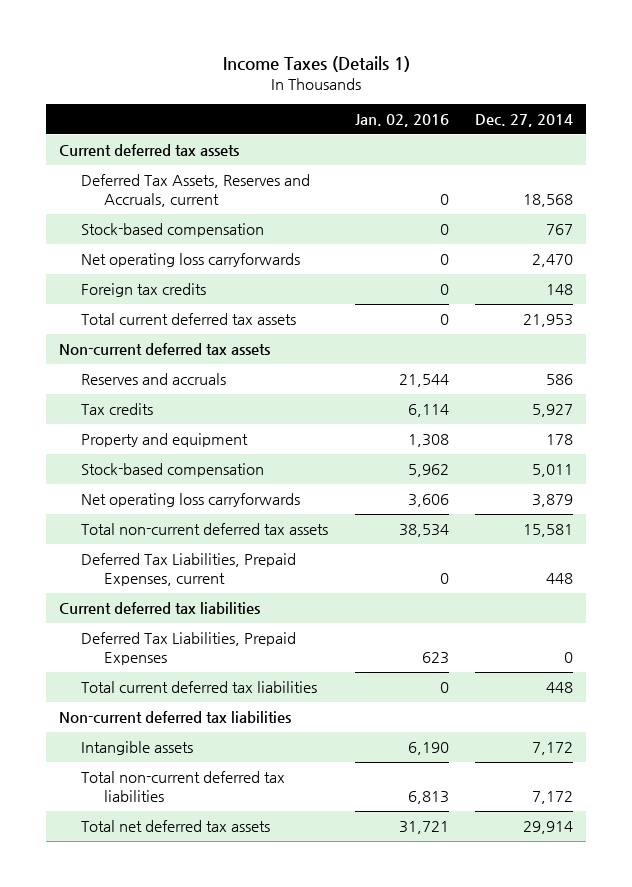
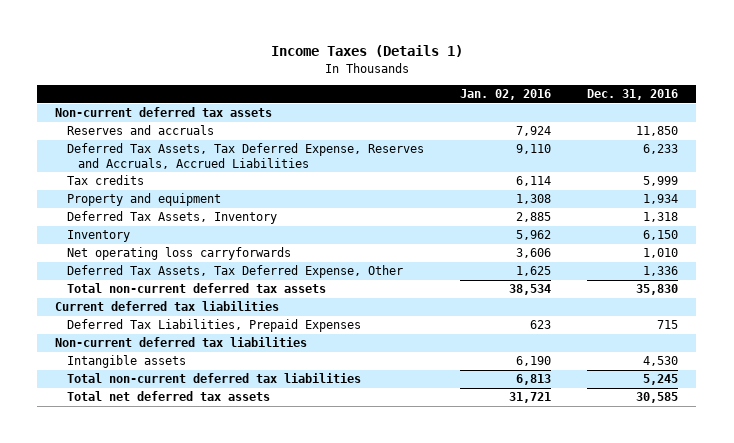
- | Jan. 02, 2016 | Dec. 27, 2014
+ | Jan. 02, 2016 | Dec. 31, 2016
- Current deferred tax assets
- Deferred Tax Assets, Reserves and Accruals, current | 0 | 18,568
- Stock-based compensation | 0 | 767
- Net operating loss carryforwards | 0 | 2,470
- Foreign tax credits | 0 | 148
- Total current deferred tax assets | 0 | 21,953
- Reserves and accruals | 21,544 | 586
+ Reserves and accruals | 7,924 | 11,850
+ Deferred Tax Assets, Tax Deferred Expense, Reserves and Accruals, Accrued Liabilities | 9,110 | 6,233
- Stock-based compensation | 5,962 | 5,011
+ Deferred Tax Assets, Inventory | 2,885 | 1,318
+ Inventory | 5,962 | 6,150
+ Deferred Tax Assets, Tax Deferred Expense, Other | 1,625 | 1,336
- Deferred Tax Liabilities, Prepaid Expenses, current | 0 | 448
- Total current deferred tax liabilities | 0 | 448

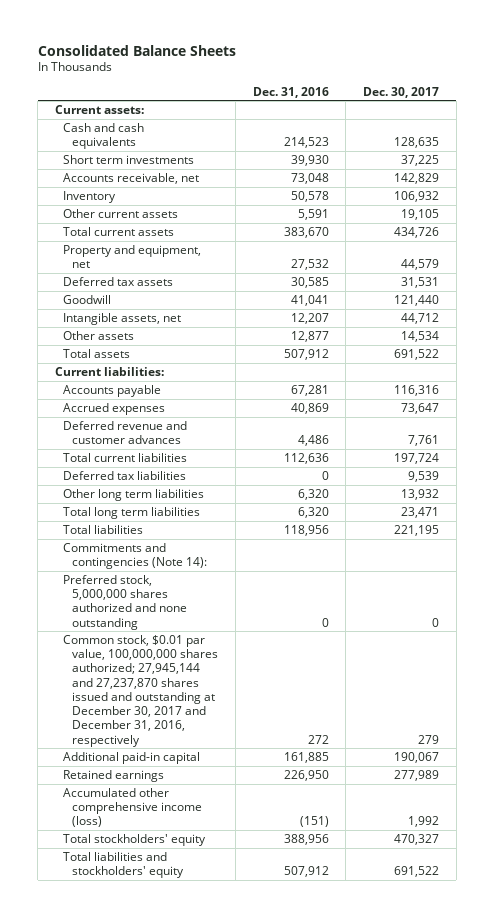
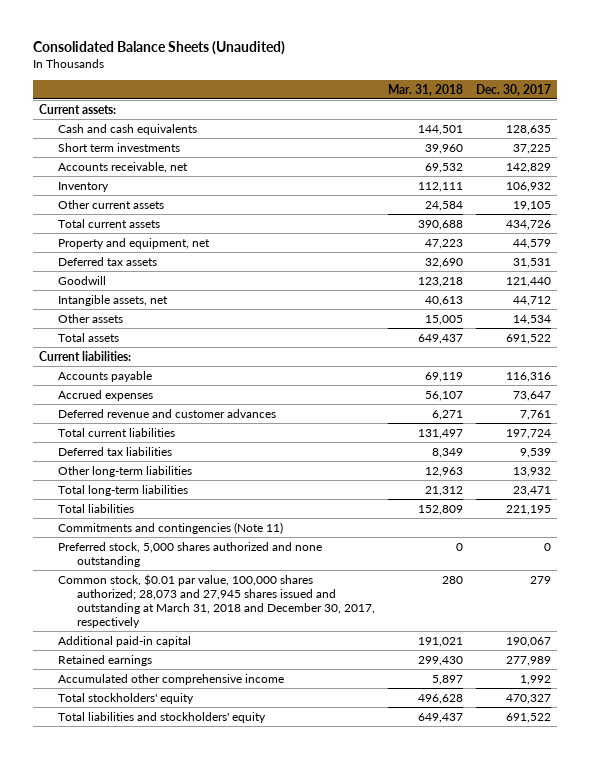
- Consolidated Balance Sheets
+ Consolidated Balance Sheets (Unaudited)
- | Dec. 31, 2016 | Dec. 30, 2017
+ | Mar. 31, 2018 | Dec. 30, 2017
- Other long term liabilities | 6,320 | 13,932
- Total long term liabilities | 6,320 | 23,471
+ Other long-term liabilities | 12,963 | 13,932
+ Total long-term liabilities | 21,312 | 23,471
- Commitments and contingencies (Note 14):
- Preferred stock, 5,000,000 shares authorized and none outstanding | 0 | 0
- Common stock, $0.01 par value, 100,000,000 shares authorized; 27,945,144 and 27,237,870 shares issued and outstanding at December 30, 2017 and December 31, 2016, respectively | 272 | 279
+ Commitments and contingencies (Note 11)
+ Preferred stock, 5,000 shares authorized and none outstanding | 0 | 0
+ Common stock, $0.01 par value, 100,000 shares authorized; 28,073 and 27,945 shares issued and outstanding at March 31, 2018 and December 30, 2017, respectively | 280 | 279
- Accumulated other comprehensive income (loss) | (151) | 1,992
+ Accumulated other comprehensive income | 5,897 | 1,992

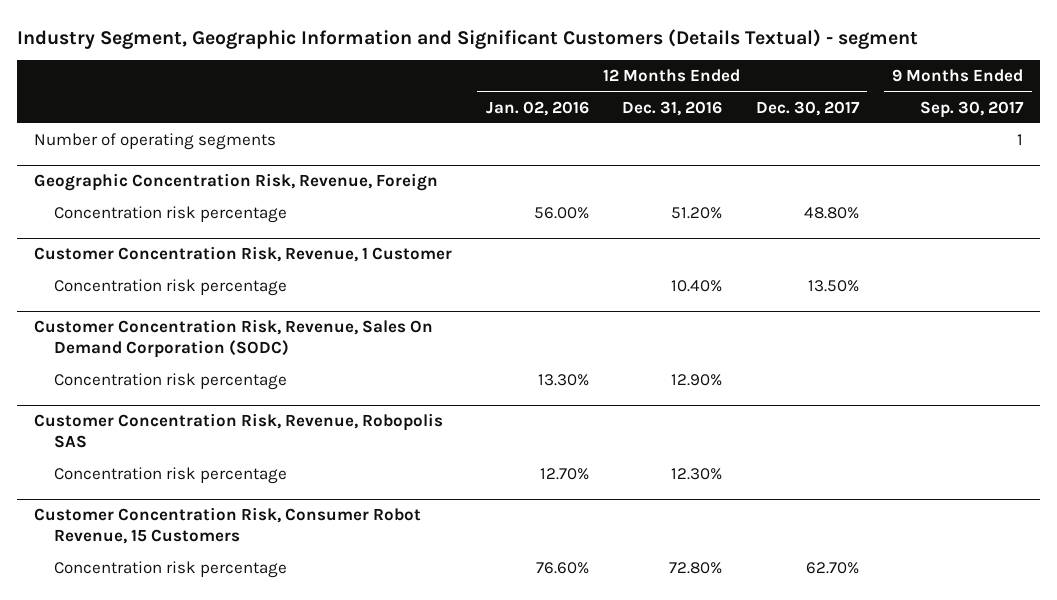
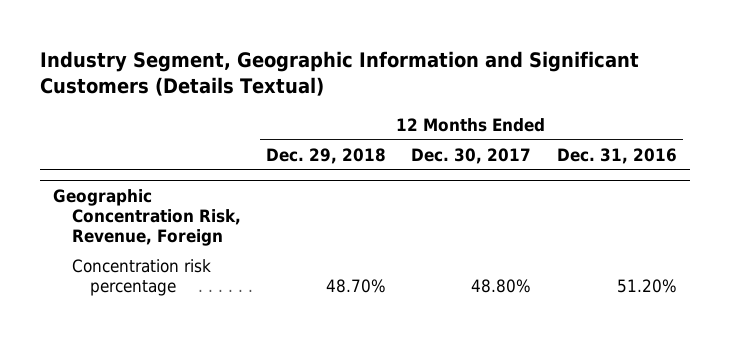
- Industry Segment, Geographic Information and Significant Customers (Details Textual) - segment
+ Industry Segment, Geographic Information and Significant Customers (Details Textual)
- | 12 Months Ended Jan. 02, 2016 | 12 Months Ended Dec. 31, 2016 | 12 Months Ended Dec. 30, 2017 | 9 Months Ended Sep. 30, 2017
+ | 12 Months Ended Dec. 29, 2018 | 12 Months Ended Dec. 30, 2017 | 12 Months Ended Dec. 31, 2016
- Number of operating segments | | | | 1
- Customer Concentration Risk, Revenue, 1 Customer
- Concentration risk percentage | | 10.40% | 13.50% |
- Customer Concentration Risk, Revenue, Sales On Demand Corporation (SODC)
- Concentration risk percentage | 13.30% | 12.90% | |
- Customer Concentration Risk, Revenue, Robopolis SAS
- Concentration risk percentage | 12.70% | 12.30% | |
- Customer Concentration Risk, Consumer Robot Revenue, 15 Customers
- Concentration risk percentage | 76.60% | 72.80% | 62.70% |

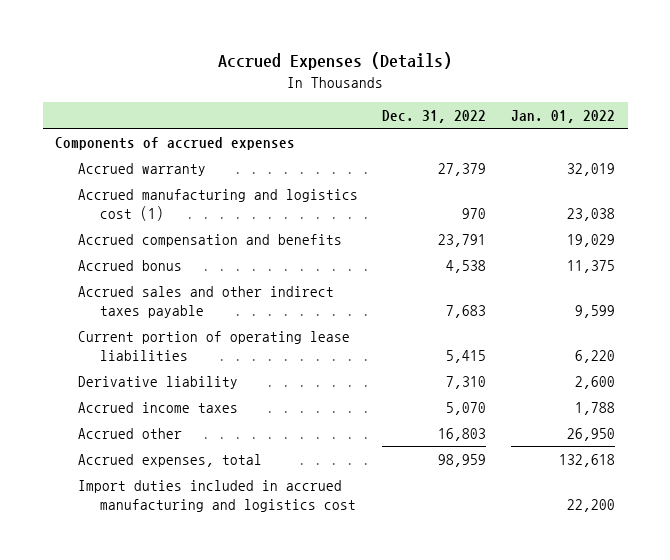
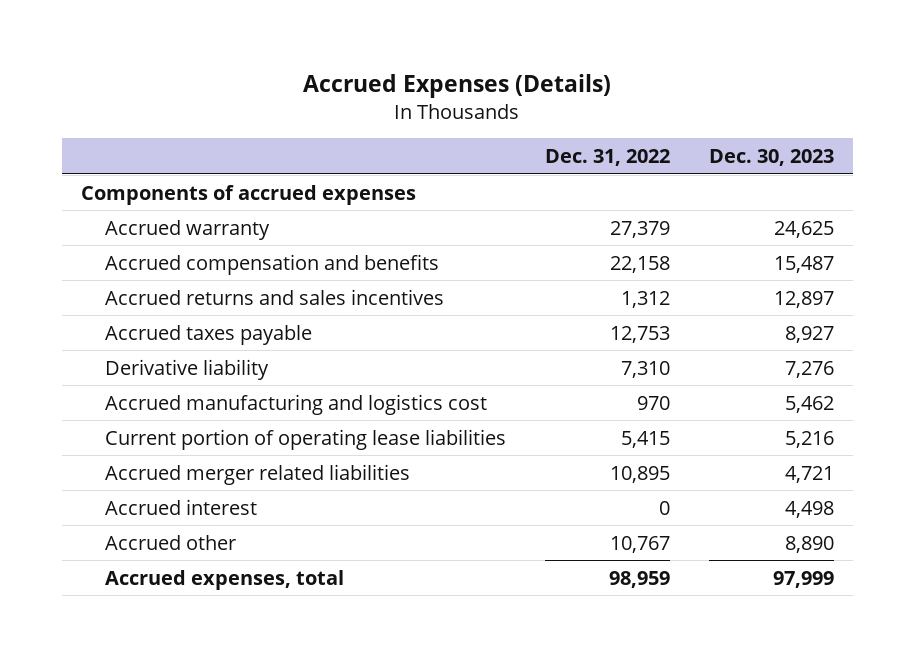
- | Dec. 31, 2022 | Jan. 01, 2022
+ | Dec. 31, 2022 | Dec. 30, 2023
- Accrued manufacturing and logistics cost (1) | 970 | 23,038
- Accrued compensation and benefits | 23,791 | 19,029
- Accrued bonus | 4,538 | 11,375
- Accrued sales and other indirect taxes payable | 7,683 | 9,599
+ Accrued compensation and benefits | 22,158 | 15,487
+ Accrued returns and sales incentives | 1,312 | 12,897
+ Accrued taxes payable | 12,753 | 8,927
- Accrued income taxes | 5,070 | 1,788
- Accrued other | 16,803 | 26,950
+ Accrued manufacturing and logistics cost | 970 | 5,462
moved down: Current portion of operating lease liabilities | 5,415 | 5,216
+ Accrued merger related liabilities | 10,895 | 4,721
+ Accrued interest | 0 | 4,498
+ Accrued other | 10,767 | 8,890
- Import duties included in accrued manufacturing and logistics cost | | 22,200

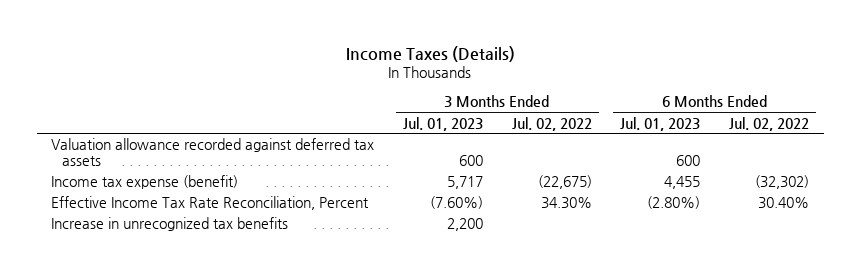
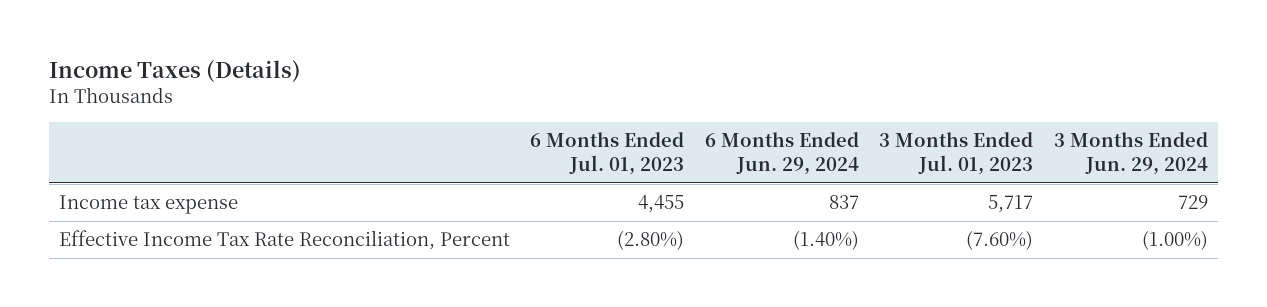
- | 3 Months Ended Jul. 01, 2023 | 3 Months Ended Jul. 02, 2022 | 6 Months Ended Jul. 01, 2023 | 6 Months Ended Jul. 02, 2022
+ | 6 Months Ended Jul. 01, 2023 | 6 Months Ended Jun. 29, 2024 | 3 Months Ended Jul. 01, 2023 | 3 Months Ended Jun. 29, 2024
- Valuation allowance recorded against deferred tax assets | 600 | | 600 |
- Income tax expense (benefit) | 5,717 | (22,675) | 4,455 | (32,302)
+ Income tax expense | 4,455 | 837 | 5,717 | 729
- Increase in unrecognized tax benefits | 2,200 | | |

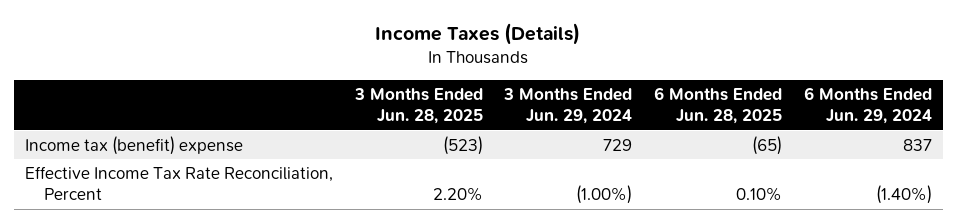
- | 6 Months Ended Jul. 01, 2023 | 6 Months Ended Jun. 29, 2024 | 3 Months Ended Jul. 01, 2023 | 3 Months Ended Jun. 29, 2024
+ | 3 Months Ended Jun. 28, 2025 | 3 Months Ended Jun. 29, 2024 | 6 Months Ended Jun. 28, 2025 | 6 Months Ended Jun. 29, 2024
- Income tax expense | 4,455 | 837 | 5,717 | 729
+ Income tax (benefit) expense | (523) | 729 | (65) | 837

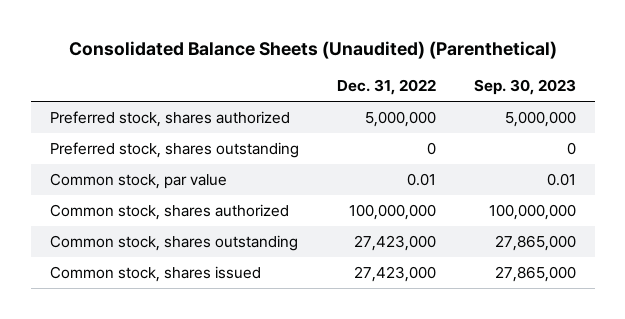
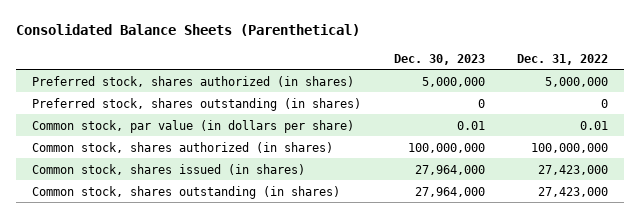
- Consolidated Balance Sheets (Unaudited) (Parenthetical)
+ Consolidated Balance Sheets (Parenthetical)
- | Dec. 31, 2022 | Sep. 30, 2023
+ | Dec. 30, 2023 | Dec. 31, 2022
- Preferred stock, shares authorized | 5,000,000 | 5,000,000
- Preferred stock, shares outstanding | 0 | 0
- Common stock, par value | 0.01 | 0.01
- Common stock, shares authorized | 100,000,000 | 100,000,000
- Common stock, shares outstanding | 27,423,000 | 27,865,000
- Common stock, shares issued | 27,423,000 | 27,865,000
+ Preferred stock, shares authorized (in shares) | 5,000,000 | 5,000,000
+ Preferred stock, shares outstanding (in shares) | 0 | 0
+ Common stock, par value (in dollars per share) | 0.01 | 0.01
+ Common stock, shares authorized (in shares) | 100,000,000 | 100,000,000
+ Common stock, shares issued (in shares) | 27,964,000 | 27,423,000
+ Common stock, shares outstanding (in shares) | 27,964,000 | 27,423,000

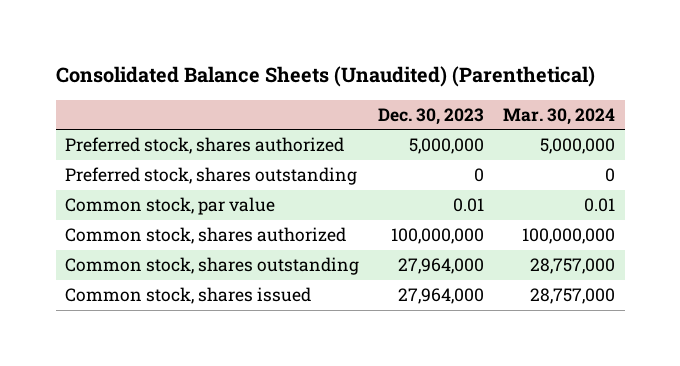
- Consolidated Balance Sheets (Parenthetical)
+ Consolidated Balance Sheets (Unaudited) (Parenthetical)
- | Dec. 30, 2023 | Dec. 31, 2022
+ | Dec. 30, 2023 | Mar. 30, 2024
- Preferred stock, shares authorized (in shares) | 5,000,000 | 5,000,000
- Preferred stock, shares outstanding (in shares) | 0 | 0
- Common stock, par value (in dollars per share) | 0.01 | 0.01
- Common stock, shares authorized (in shares) | 100,000,000 | 100,000,000
- Common stock, shares issued (in shares) | 27,964,000 | 27,423,000
- Common stock, shares outstanding (in shares) | 27,964,000 | 27,423,000
+ Preferred stock, shares authorized | 5,000,000 | 5,000,000
+ Preferred stock, shares outstanding | 0 | 0
+ Common stock, par value | 0.01 | 0.01
+ Common stock, shares authorized | 100,000,000 | 100,000,000
+ Common stock, shares outstanding | 27,964,000 | 28,757,000
+ Common stock, shares issued | 27,964,000 | 28,757,000

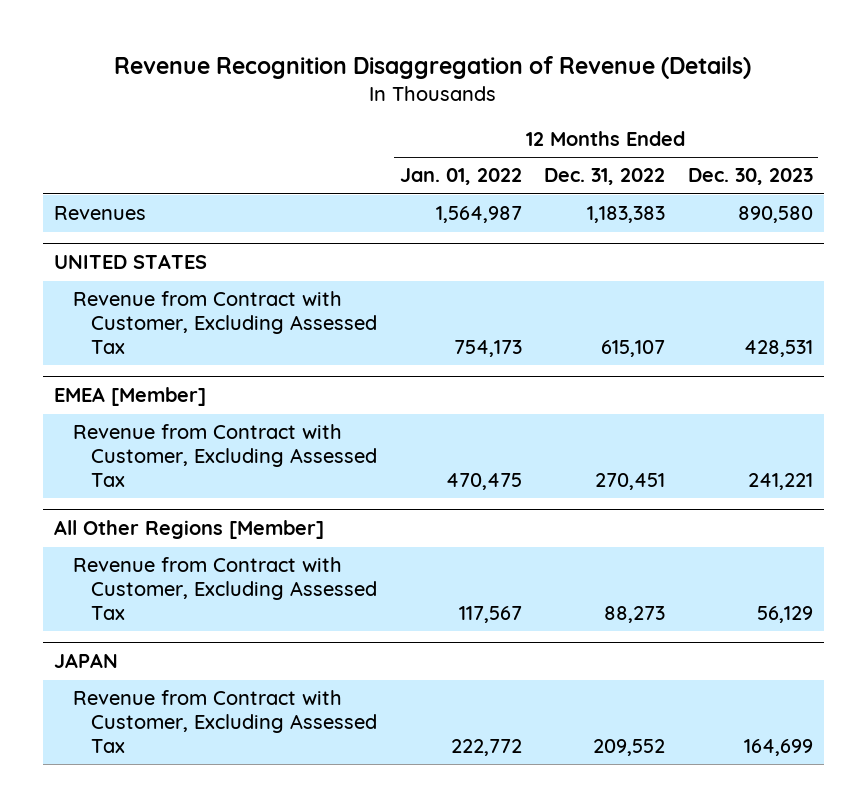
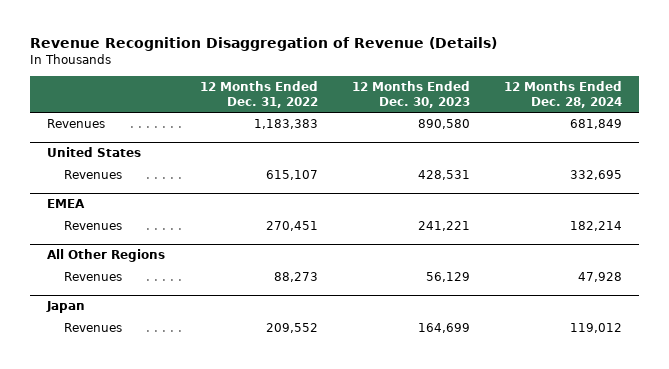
- | 12 Months Ended Jan. 01, 2022 | 12 Months Ended Dec. 31, 2022 | 12 Months Ended Dec. 30, 2023
+ | 12 Months Ended Dec. 31, 2022 | 12 Months Ended Dec. 30, 2023 | 12 Months Ended Dec. 28, 2024
- UNITED STATES
- Revenue from Contract with Customer, Excluding Assessed Tax | 754,173 | 615,107 | 428,531
- EMEA [Member]
- Revenue from Contract with Customer, Excluding Assessed Tax | 470,475 | 270,451 | 241,221
- All Other Regions [Member]
- Revenue from Contract with Customer, Excluding Assessed Tax | 117,567 | 88,273 | 56,129
- JAPAN
- Revenue from Contract with Customer, Excluding Assessed Tax | 222,772 | 209,552 | 164,699
+ United States
+ Revenues | 615,107 | 428,531 | 332,695
+ EMEA
+ Revenues | 270,451 | 241,221 | 182,214
+ All Other Regions
+ Revenues | 88,273 | 56,129 | 47,928
+ Japan
+ Revenues | 209,552 | 164,699 | 119,012

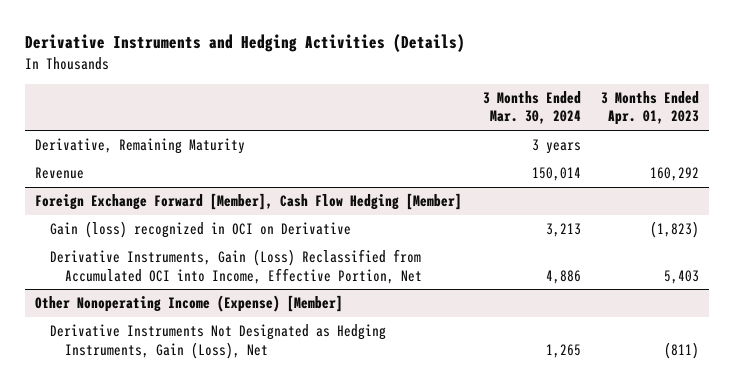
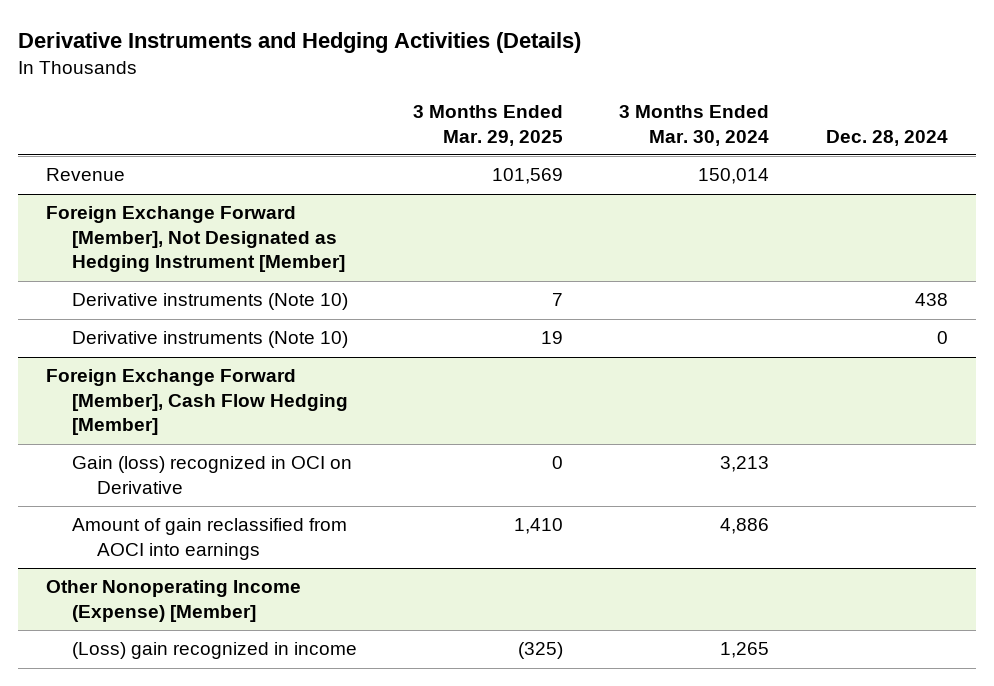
- | 3 Months Ended Mar. 30, 2024 | 3 Months Ended Apr. 01, 2023
+ | 3 Months Ended Mar. 29, 2025 | 3 Months Ended Mar. 30, 2024 | Dec. 28, 2024
- Derivative, Remaining Maturity | 3 years |
+ Foreign Exchange Forward [Member], Not Designated as Hedging Instrument [Member]
+ Derivative instruments (Note 10) | 7 | | 438
+ Derivative instruments (Note 10) | 19 | | 0
@ Foreign Exchange Forward [Member], Cash Flow Hedging [Member]
- Derivative Instruments, Gain (Loss) Reclassified from Accumulated OCI into Income, Effective Portion, Net | 4,886 | 5,403
+ Amount of gain reclassified from AOCI into earnings | 1,410 | 4,886 |
@ Other Nonoperating Income (Expense) [Member]
- Derivative Instruments Not Designated as Hedging Instruments, Gain (Loss), Net | 1,265 | (811)
+ (Loss) gain recognized in income | (325) | 1,265 |

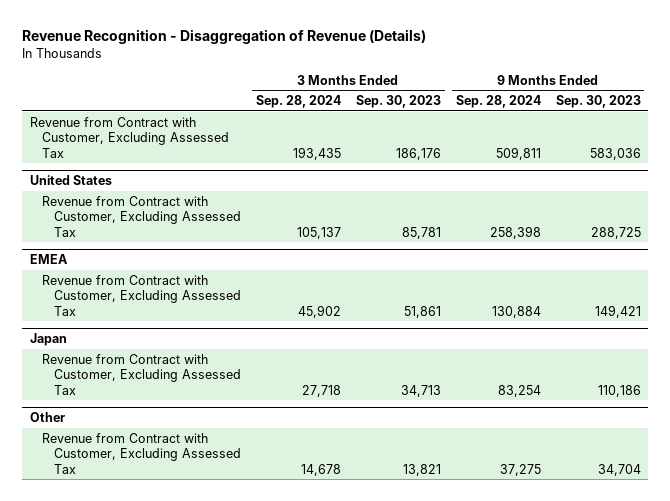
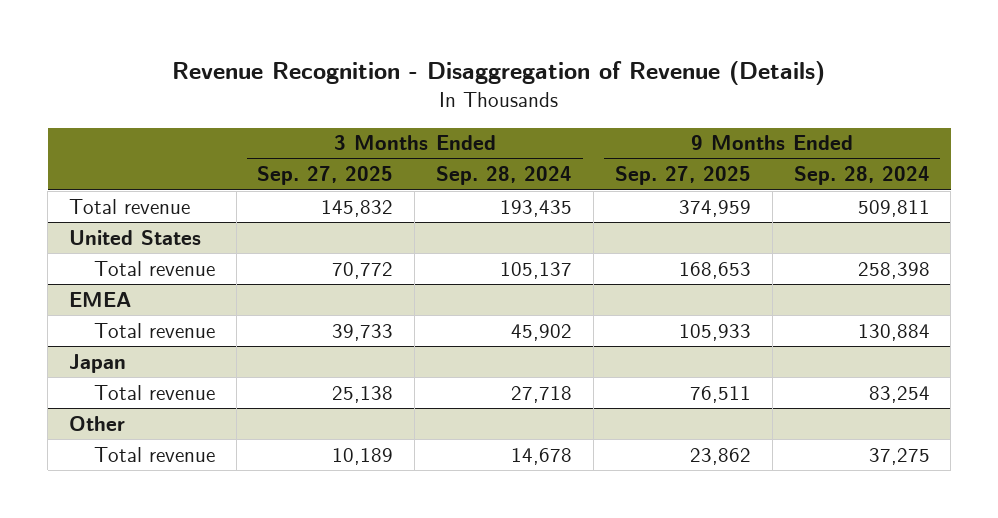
- | 3 Months Ended Sep. 28, 2024 | 3 Months Ended Sep. 30, 2023 | 9 Months Ended Sep. 28, 2024 | 9 Months Ended Sep. 30, 2023
+ | 3 Months Ended Sep. 27, 2025 | 3 Months Ended Sep. 28, 2024 | 9 Months Ended Sep. 27, 2025 | 9 Months Ended Sep. 28, 2024
- Revenue from Contract with Customer, Excluding Assessed Tax | 193,435 | 186,176 | 509,811 | 583,036
+ Total revenue | 145,832 | 193,435 | 374,959 | 509,811
@ United States
- Revenue from Contract with Customer, Excluding Assessed Tax | 105,137 | 85,781 | 258,398 | 288,725
+ Total revenue | 70,772 | 105,137 | 168,653 | 258,398
@ EMEA
- Revenue from Contract with Customer, Excluding Assessed Tax | 45,902 | 51,861 | 130,884 | 149,421
+ Total revenue | 39,733 | 45,902 | 105,933 | 130,884
@ Japan
- Revenue from Contract with Customer, Excluding Assessed Tax | 27,718 | 34,713 | 83,254 | 110,186
+ Total revenue | 25,138 | 27,718 | 76,511 | 83,254
@ Other
- Revenue from Contract with Customer, Excluding Assessed Tax | 14,678 | 13,821 | 37,275 | 34,704
+ Total revenue | 10,189 | 14,678 | 23,862 | 37,275

